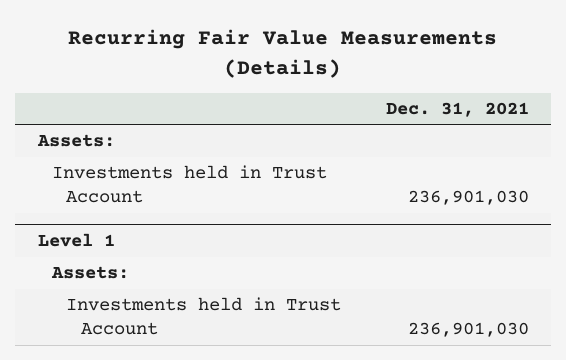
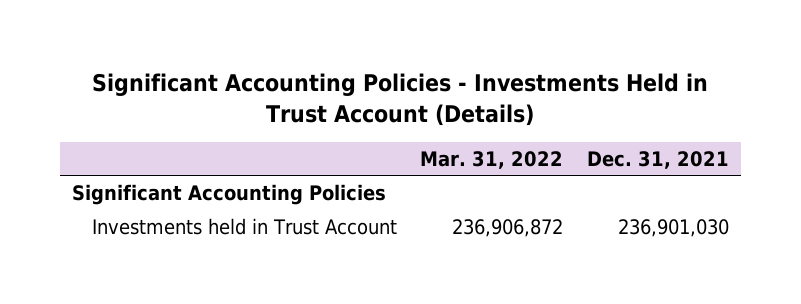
- Recurring Fair Value Measurements (Details)
+ Significant Accounting Policies - Investments Held in Trust Account (Details)
- | Dec. 31, 2021
+ | Mar. 31, 2022 | Dec. 31, 2021
- Assets:
- Investments held in Trust Account | 236,901,030
- Level 1
- Assets:
+ Significant Accounting Policies

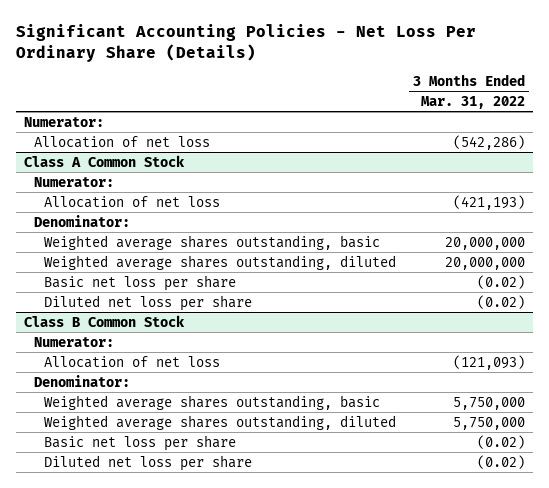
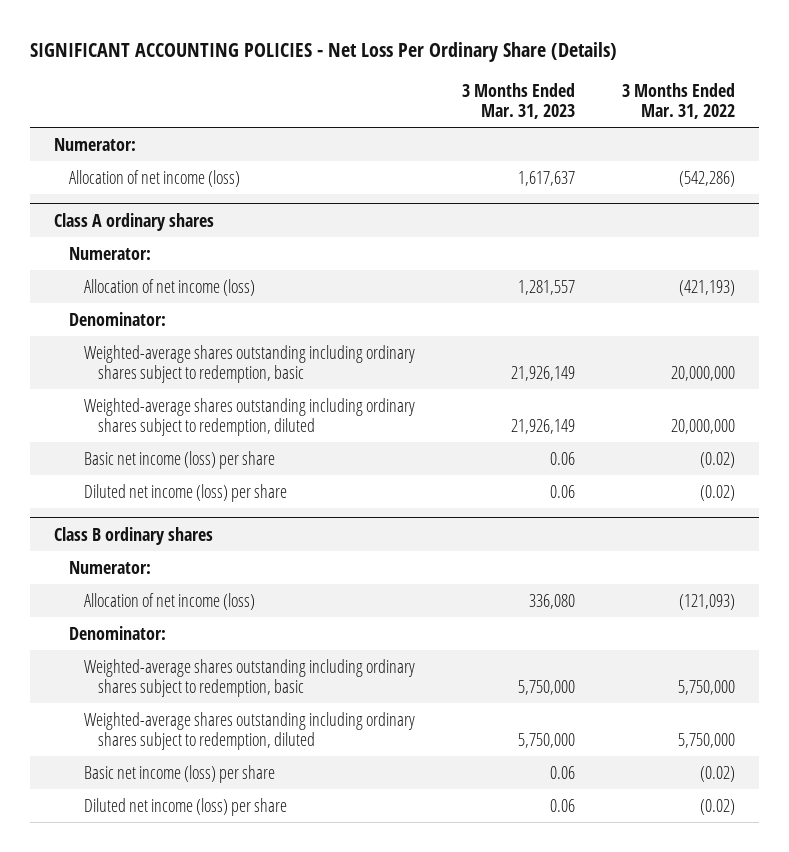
- Significant Accounting Policies - Net Loss Per Ordinary Share (Details)
+ SIGNIFICANT ACCOUNTING POLICIES - Net Loss Per Ordinary Share (Details)
- | 3 Months Ended Mar. 31, 2022
+ | 3 Months Ended Mar. 31, 2023 | 3 Months Ended Mar. 31, 2022
- Allocation of net loss | (542,286)
- Class A Common Stock
+ Allocation of net income (loss) | 1,617,637 | (542,286)
+ Class A ordinary shares
- Allocation of net loss | (421,193)
+ Allocation of net income (loss) | 1,281,557 | (421,193)
- Weighted average shares outstanding, basic | 20,000,000
- Weighted average shares outstanding, diluted | 20,000,000
- Basic net loss per share | (0.02)
- Diluted net loss per share | (0.02)
- Class B Common Stock
+ Weighted-average shares outstanding including ordinary shares subject to redemption, basic | 21,926,149 | 20,000,000
+ Weighted-average shares outstanding including ordinary shares subject to redemption, diluted | 21,926,149 | 20,000,000
+ Basic net income (loss) per share | 0.06 | (0.02)
+ Diluted net income (loss) per share | 0.06 | (0.02)
+ Class B ordinary shares
- Allocation of net loss | (121,093)
+ Allocation of net income (loss) | 336,080 | (121,093)
- Weighted average shares outstanding, basic | 5,750,000
- Weighted average shares outstanding, diluted | 5,750,000
- Basic net loss per share | (0.02)
- Diluted net loss per share | (0.02)
+ Weighted-average shares outstanding including ordinary shares subject to redemption, basic | 5,750,000 | 5,750,000
+ Weighted-average shares outstanding including ordinary shares subject to redemption, diluted | 5,750,000 | 5,750,000
+ Basic net income (loss) per share | 0.06 | (0.02)
+ Diluted net income (loss) per share | 0.06 | (0.02)

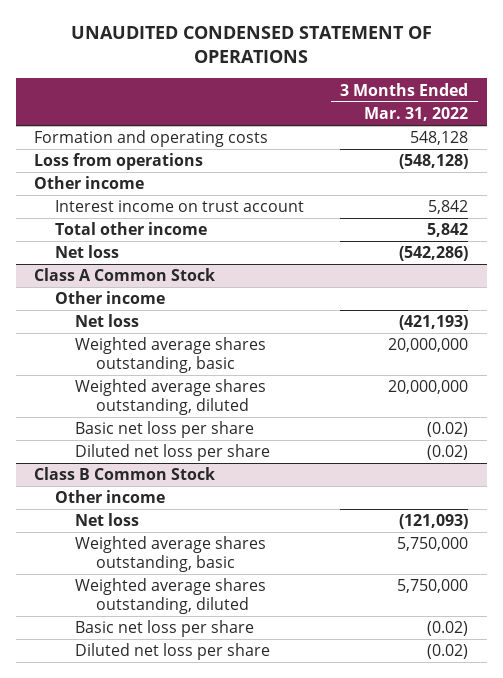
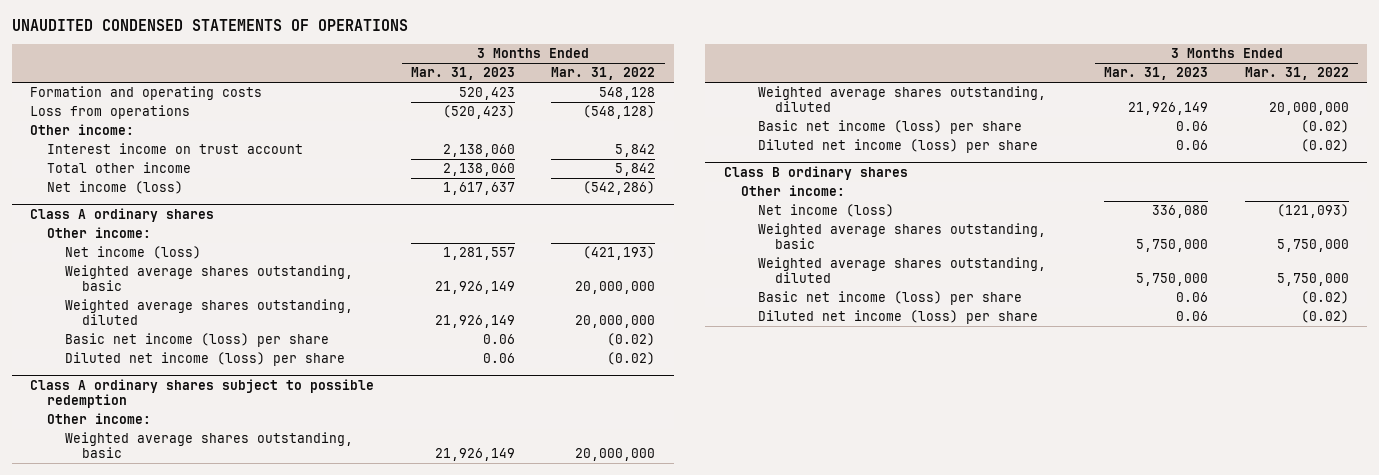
- UNAUDITED CONDENSED STATEMENT OF OPERATIONS
+ UNAUDITED CONDENSED STATEMENTS OF OPERATIONS
- | 3 Months Ended Mar. 31, 2022
+ | 3 Months Ended Mar. 31, 2023 | 3 Months Ended Mar. 31, 2022
- Other income
+ Other income:
- Net loss | (542,286)
- Class A Common Stock
- Other income
- Net loss | (421,193)
+ Net income (loss) | 1,617,637 | (542,286)
+ Class A ordinary shares
+ Other income:
+ Net income (loss) | 1,281,557 | (421,193)
- Basic net loss per share | (0.02)
- Diluted net loss per share | (0.02)
- Class B Common Stock
- Other income
- Net loss | (121,093)
+ Basic net income (loss) per share | 0.06 | (0.02)
+ Diluted net income (loss) per share | 0.06 | (0.02)
+ Class A ordinary shares subject to possible redemption
+ Other income:
+ Weighted average shares outstanding, basic | 21,926,149 | 20,000,000
+ Weighted average shares outstanding, diluted | 21,926,149 | 20,000,000
+ Basic net income (loss) per share | 0.06 | (0.02)
+ Diluted net income (loss) per share | 0.06 | (0.02)
+ Class B ordinary shares
+ Other income:
+ Net income (loss) | 336,080 | (121,093)
- Basic net loss per share | (0.02)
- Diluted net loss per share | (0.02)
+ Basic net income (loss) per share | 0.06 | (0.02)
+ Diluted net income (loss) per share | 0.06 | (0.02)

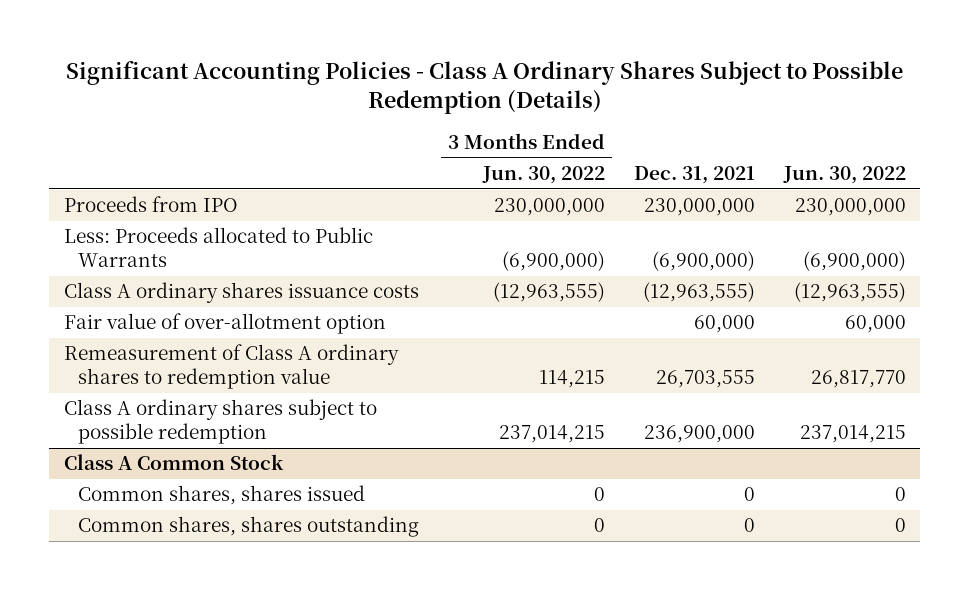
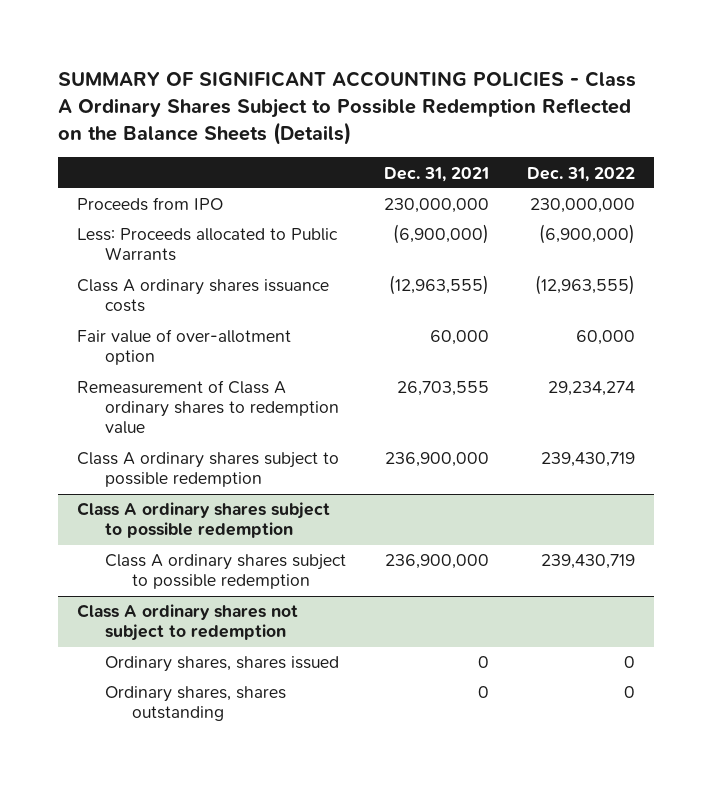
- Significant Accounting Policies - Class A Ordinary Shares Subject to Possible Redemption (Details)
+ SUMMARY OF SIGNIFICANT ACCOUNTING POLICIES - Class A Ordinary Shares Subject to Possible Redemption Reflected on the Balance Sheets (Details)
- | 3 Months Ended Jun. 30, 2022 | Dec. 31, 2021 | Jun. 30, 2022
+ | Dec. 31, 2021 | Dec. 31, 2022
- Class A Common Stock
- Common shares, shares issued | 0 | 0 | 0
- Common shares, shares outstanding | 0 | 0 | 0
+ Class A ordinary shares subject to possible redemption
+ Class A ordinary shares subject to possible redemption | 236,900,000 | 239,430,719
+ Class A ordinary shares not subject to redemption
+ Ordinary shares, shares issued | 0 | 0
+ Ordinary shares, shares outstanding | 0 | 0

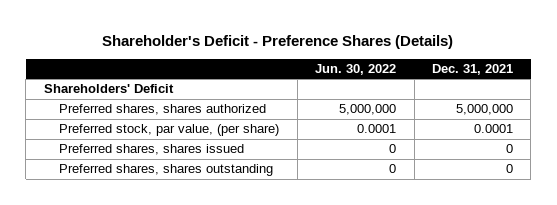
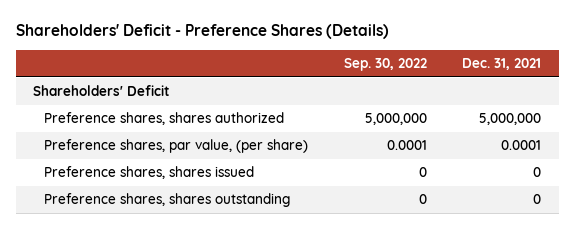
- Shareholder's Deficit - Preference Shares (Details)
+ Shareholders' Deficit - Preference Shares (Details)
- | Jun. 30, 2022 | Dec. 31, 2021
+ | Sep. 30, 2022 | Dec. 31, 2021
- Preferred shares, shares authorized | 5,000,000 | 5,000,000
- Preferred stock, par value, (per share) | 0.0001 | 0.0001
- Preferred shares, shares issued | 0 | 0
- Preferred shares, shares outstanding | 0 | 0
+ Preference shares, shares authorized | 5,000,000 | 5,000,000
+ Preference shares, par value, (per share) | 0.0001 | 0.0001
+ Preference shares, shares issued | 0 | 0
+ Preference shares, shares outstanding | 0 | 0

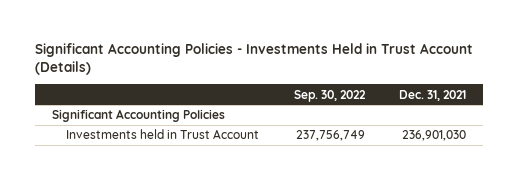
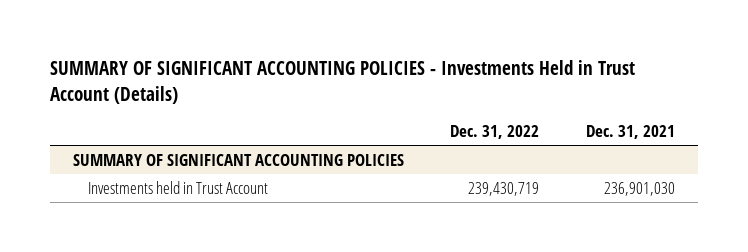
- Significant Accounting Policies - Investments Held in Trust Account (Details)
+ SUMMARY OF SIGNIFICANT ACCOUNTING POLICIES - Investments Held in Trust Account (Details)
- | Sep. 30, 2022 | Dec. 31, 2021
+ | Dec. 31, 2022 | Dec. 31, 2021
- Significant Accounting Policies
+ SUMMARY OF SIGNIFICANT ACCOUNTING POLICIES

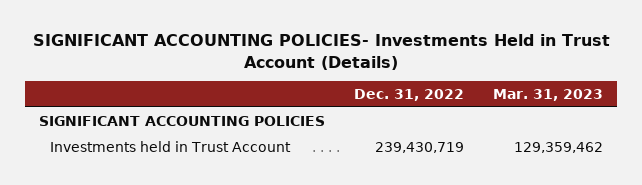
- SUMMARY OF SIGNIFICANT ACCOUNTING POLICIES - Investments Held in Trust Account (Details)
+ SIGNIFICANT ACCOUNTING POLICIES- Investments Held in Trust Account (Details)
- | Dec. 31, 2022 | Dec. 31, 2021
+ | Dec. 31, 2022 | Mar. 31, 2023
- SUMMARY OF SIGNIFICANT ACCOUNTING POLICIES
+ SIGNIFICANT ACCOUNTING POLICIES

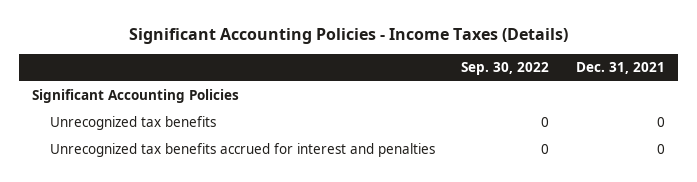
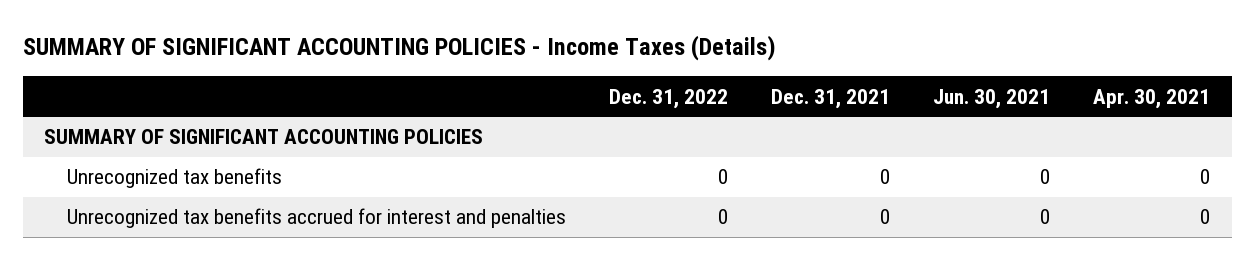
- Significant Accounting Policies - Income Taxes (Details)
+ SUMMARY OF SIGNIFICANT ACCOUNTING POLICIES - Income Taxes (Details)
- | Sep. 30, 2022 | Dec. 31, 2021
+ | Dec. 31, 2022 | Dec. 31, 2021 | Jun. 30, 2021 | Apr. 30, 2021
- Significant Accounting Policies
+ SUMMARY OF SIGNIFICANT ACCOUNTING POLICIES

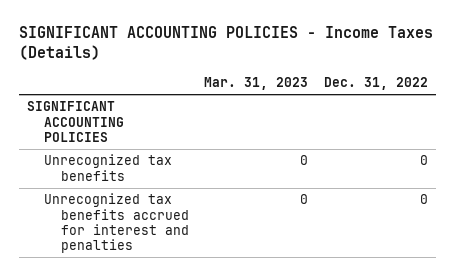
- SUMMARY OF SIGNIFICANT ACCOUNTING POLICIES - Income Taxes (Details)
+ SIGNIFICANT ACCOUNTING POLICIES - Income Taxes (Details)
- | Dec. 31, 2022 | Dec. 31, 2021 | Jun. 30, 2021 | Apr. 30, 2021
+ | Mar. 31, 2023 | Dec. 31, 2022
- SUMMARY OF SIGNIFICANT ACCOUNTING POLICIES
+ SIGNIFICANT ACCOUNTING POLICIES

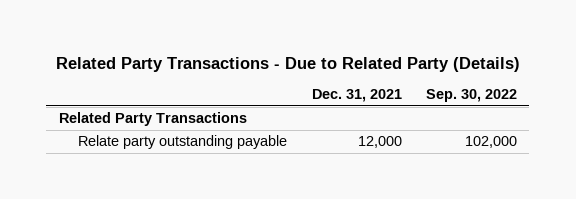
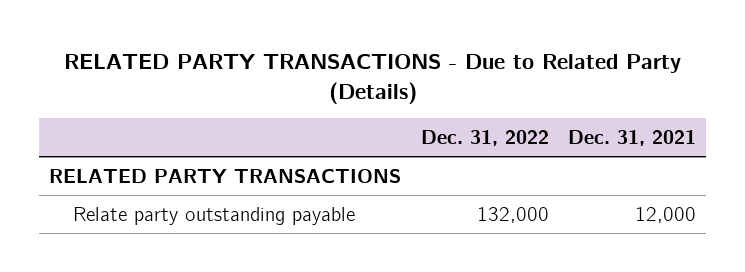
- Related Party Transactions - Due to Related Party (Details)
+ RELATED PARTY TRANSACTIONS - Due to Related Party (Details)
- | Dec. 31, 2021 | Sep. 30, 2022
+ | Dec. 31, 2022 | Dec. 31, 2021
- Related Party Transactions
+ RELATED PARTY TRANSACTIONS

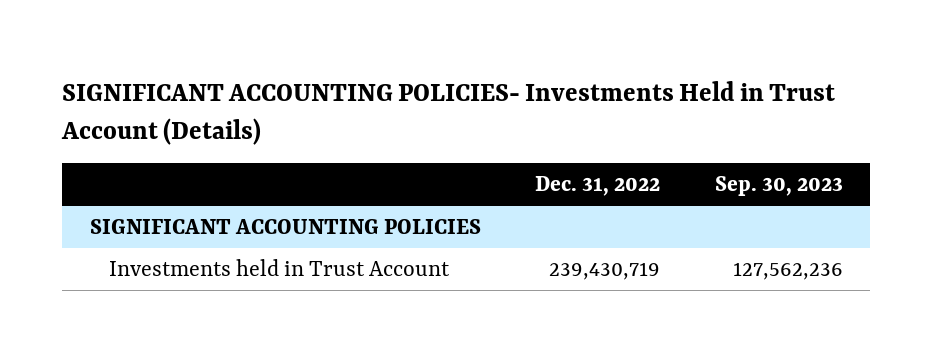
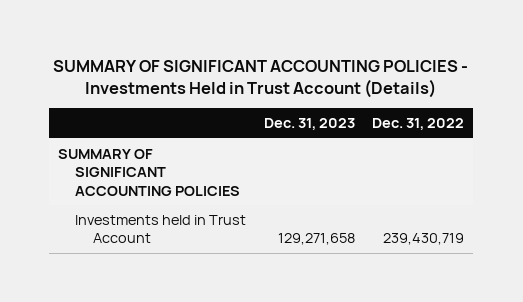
- SIGNIFICANT ACCOUNTING POLICIES- Investments Held in Trust Account (Details)
+ SUMMARY OF SIGNIFICANT ACCOUNTING POLICIES - Investments Held in Trust Account (Details)
- | Dec. 31, 2022 | Sep. 30, 2023
+ | Dec. 31, 2023 | Dec. 31, 2022
- SIGNIFICANT ACCOUNTING POLICIES
+ SUMMARY OF SIGNIFICANT ACCOUNTING POLICIES

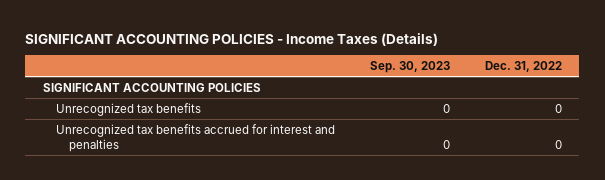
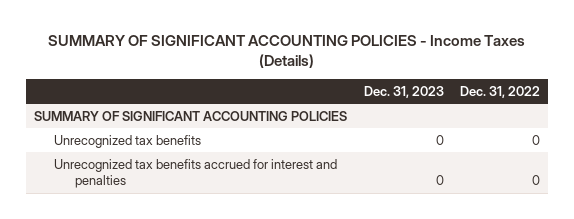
- SIGNIFICANT ACCOUNTING POLICIES - Income Taxes (Details)
+ SUMMARY OF SIGNIFICANT ACCOUNTING POLICIES - Income Taxes (Details)
- | Sep. 30, 2023 | Dec. 31, 2022
+ | Dec. 31, 2023 | Dec. 31, 2022
- SIGNIFICANT ACCOUNTING POLICIES
+ SUMMARY OF SIGNIFICANT ACCOUNTING POLICIES

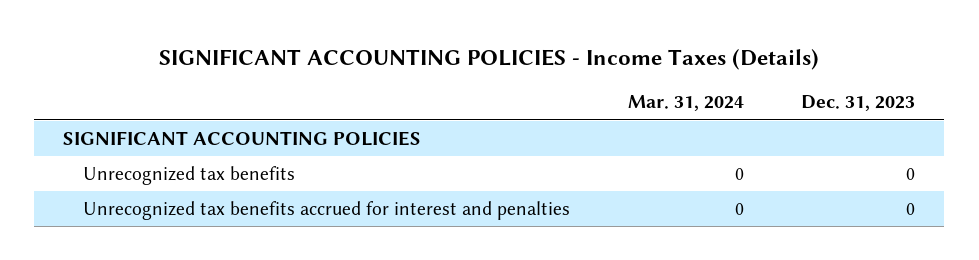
- SUMMARY OF SIGNIFICANT ACCOUNTING POLICIES - Income Taxes (Details)
+ SIGNIFICANT ACCOUNTING POLICIES - Income Taxes (Details)
- | Dec. 31, 2023 | Dec. 31, 2022
+ | Mar. 31, 2024 | Dec. 31, 2023
- SUMMARY OF SIGNIFICANT ACCOUNTING POLICIES
+ SIGNIFICANT ACCOUNTING POLICIES

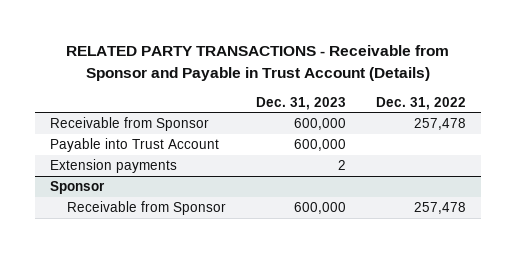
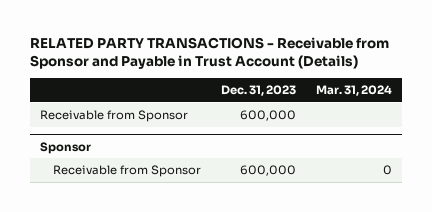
- | Dec. 31, 2023 | Dec. 31, 2022
+ | Dec. 31, 2023 | Mar. 31, 2024
- Payable into Trust Account | 600,000 |
- Extension payments | 2 |

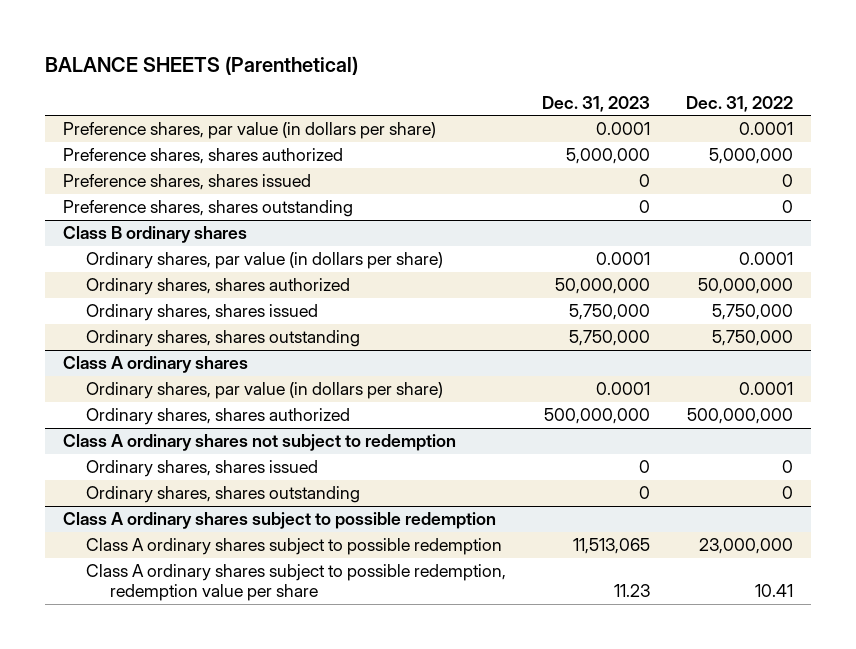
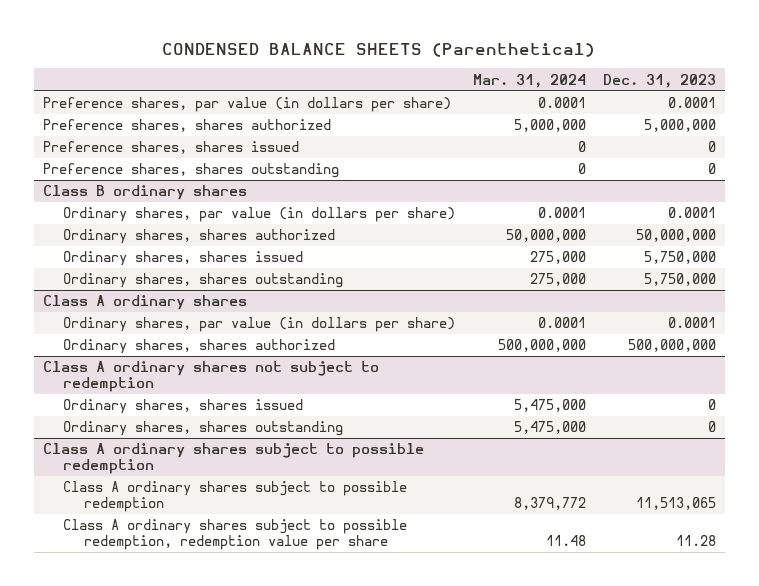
- BALANCE SHEETS (Parenthetical)
+ CONDENSED BALANCE SHEETS (Parenthetical)
- | Dec. 31, 2023 | Dec. 31, 2022
+ | Mar. 31, 2024 | Dec. 31, 2023
@ Class A ordinary shares subject to possible redemption
- Class A ordinary shares subject to possible redemption, redemption value per share | 11.23 | 10.41
+ Class A ordinary shares subject to possible redemption, redemption value per share | 11.48 | 11.28

